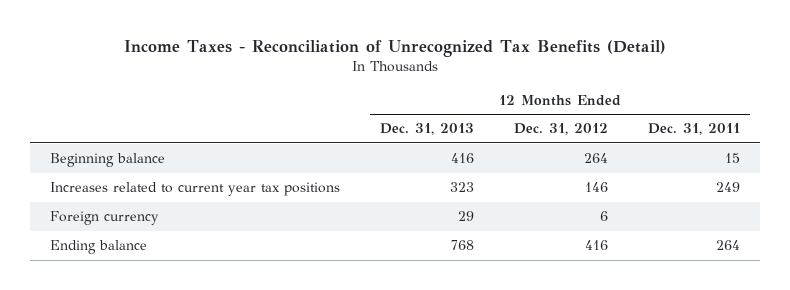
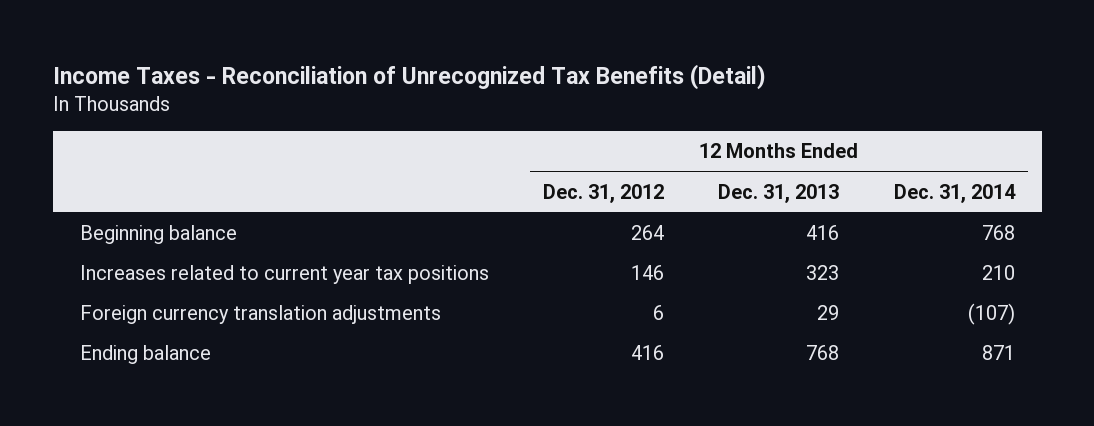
- | 12 Months Ended Dec. 31, 2013 | 12 Months Ended Dec. 31, 2012 | 12 Months Ended Dec. 31, 2011
+ | 12 Months Ended Dec. 31, 2012 | 12 Months Ended Dec. 31, 2013 | 12 Months Ended Dec. 31, 2014
- Foreign currency | 29 | 6 |
+ Foreign currency translation adjustments | 6 | 29 | (107)

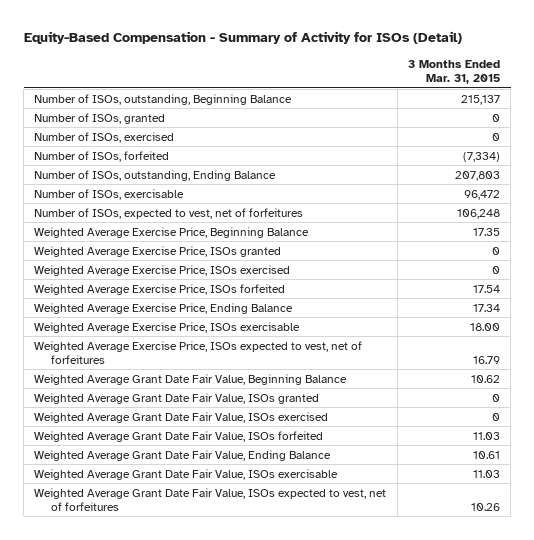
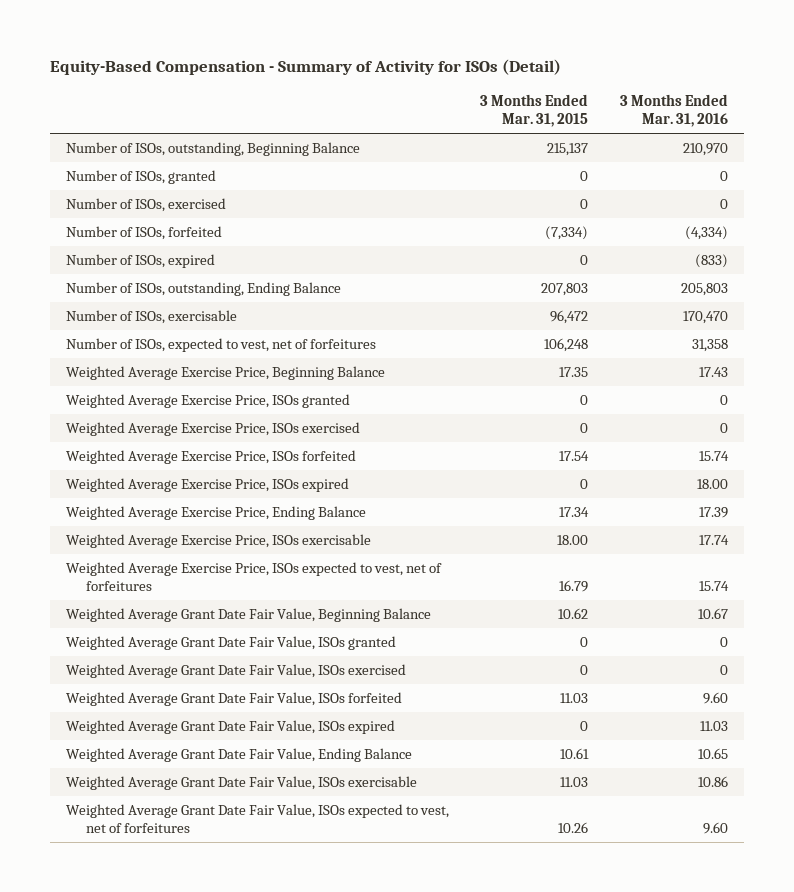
- | 3 Months Ended Mar. 31, 2015
+ | 3 Months Ended Mar. 31, 2015 | 3 Months Ended Mar. 31, 2016
+ Number of ISOs, expired | 0 | (833)
+ Weighted Average Exercise Price, ISOs expired | 0 | 18.00
+ Weighted Average Grant Date Fair Value, ISOs expired | 0 | 11.03

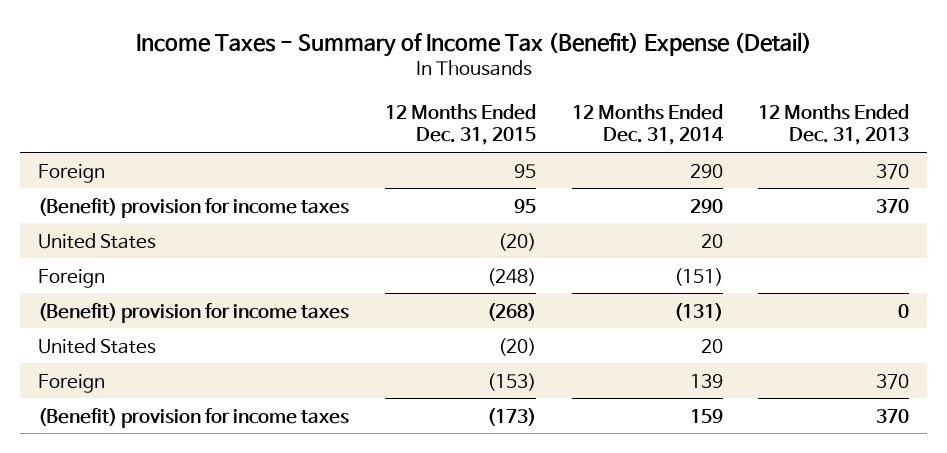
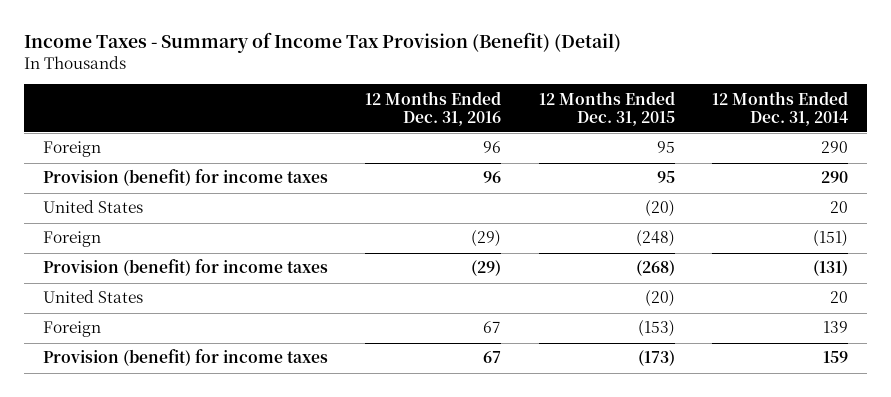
- Income Taxes - Summary of Income Tax (Benefit) Expense (Detail)
+ Income Taxes - Summary of Income Tax Provision (Benefit) (Detail)
- | 12 Months Ended Dec. 31, 2015 | 12 Months Ended Dec. 31, 2014 | 12 Months Ended Dec. 31, 2013
+ | 12 Months Ended Dec. 31, 2016 | 12 Months Ended Dec. 31, 2015 | 12 Months Ended Dec. 31, 2014
- (Benefit) provision for income taxes | 95 | 290 | 370
+ Provision (benefit) for income taxes | 96 | 95 | 290
- (Benefit) provision for income taxes | (268) | (131) | 0
+ Provision (benefit) for income taxes | (29) | (268) | (131)
- (Benefit) provision for income taxes | (173) | 159 | 370
+ Provision (benefit) for income taxes | 67 | (173) | 159

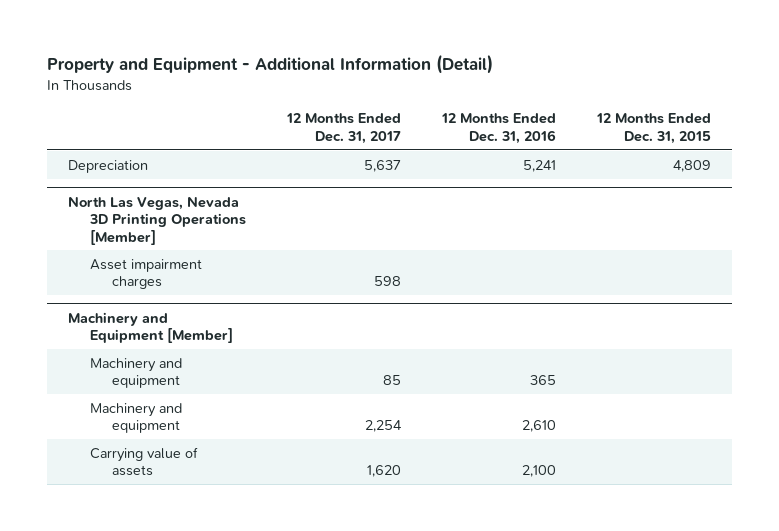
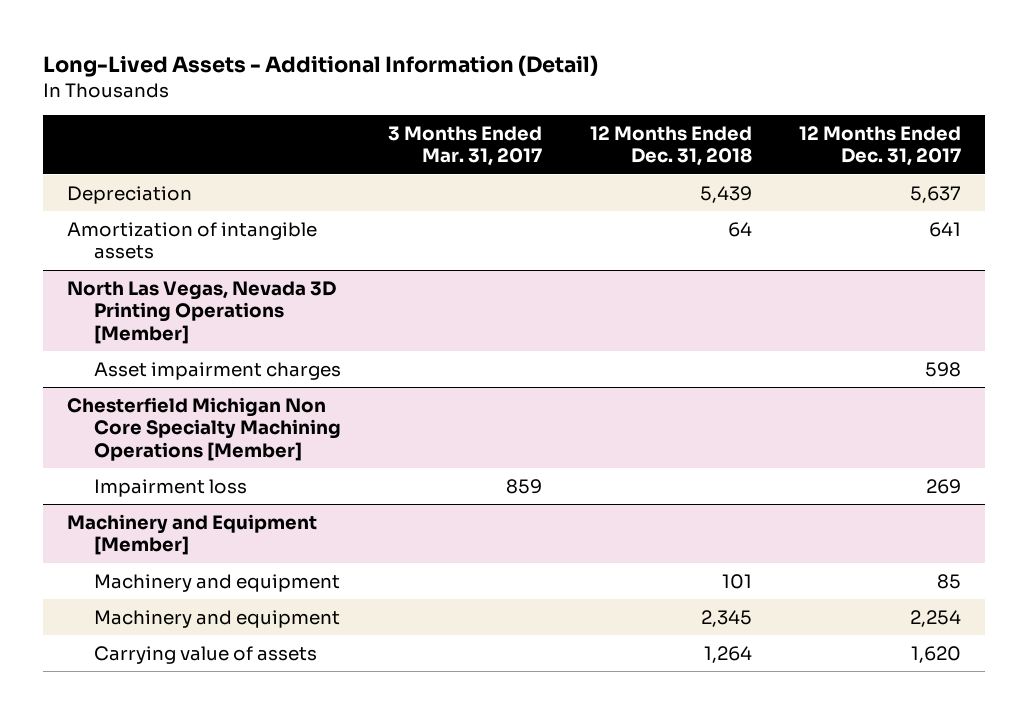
- Property and Equipment - Additional Information (Detail)
+ Long-Lived Assets - Additional Information (Detail)
- | 12 Months Ended Dec. 31, 2017 | 12 Months Ended Dec. 31, 2016 | 12 Months Ended Dec. 31, 2015
+ | 3 Months Ended Mar. 31, 2017 | 12 Months Ended Dec. 31, 2018 | 12 Months Ended Dec. 31, 2017
+ Amortization of intangible assets | | 64 | 641
+ Chesterfield Michigan Non Core Specialty Machining Operations [Member]
+ Impairment loss | 859 | | 269

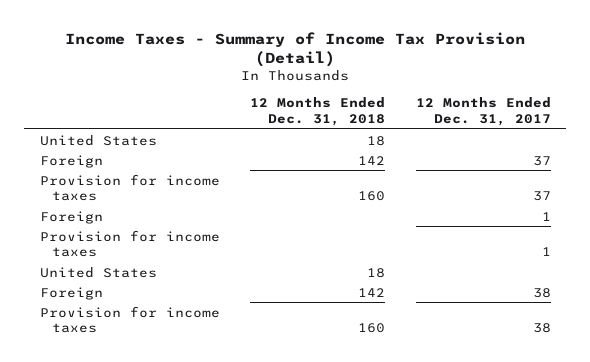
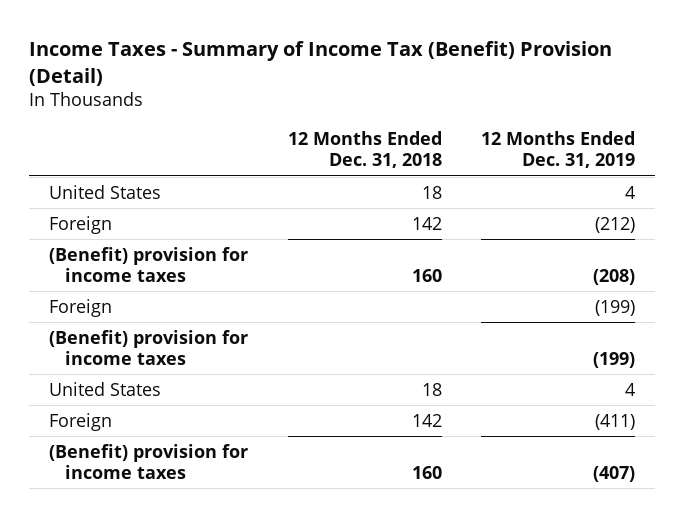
- Income Taxes - Summary of Income Tax Provision (Detail)
+ Income Taxes - Summary of Income Tax (Benefit) Provision (Detail)
- | 12 Months Ended Dec. 31, 2018 | 12 Months Ended Dec. 31, 2017
+ | 12 Months Ended Dec. 31, 2018 | 12 Months Ended Dec. 31, 2019
- Provision for income taxes | 160 | 37
+ (Benefit) provision for income taxes | 160 | (208)
- Provision for income taxes | | 1
+ (Benefit) provision for income taxes | | (199)
- Provision for income taxes | 160 | 38
+ (Benefit) provision for income taxes | 160 | (407)

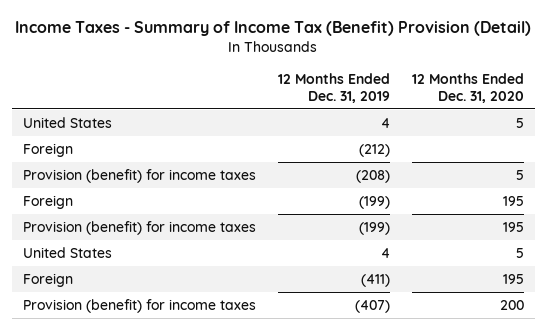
- | 12 Months Ended Dec. 31, 2018 | 12 Months Ended Dec. 31, 2019
+ | 12 Months Ended Dec. 31, 2019 | 12 Months Ended Dec. 31, 2020
- (Benefit) provision for income taxes | 160 | (208)
+ Provision (benefit) for income taxes | (208) | 5
- (Benefit) provision for income taxes | | (199)
+ Provision (benefit) for income taxes | (199) | 195
- (Benefit) provision for income taxes | 160 | (407)
+ Provision (benefit) for income taxes | (407) | 200

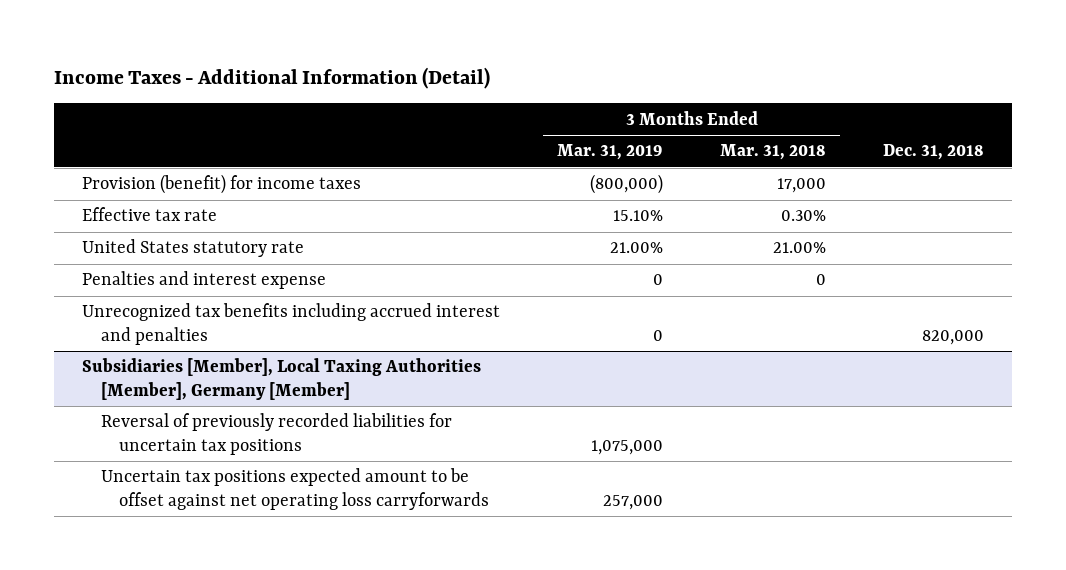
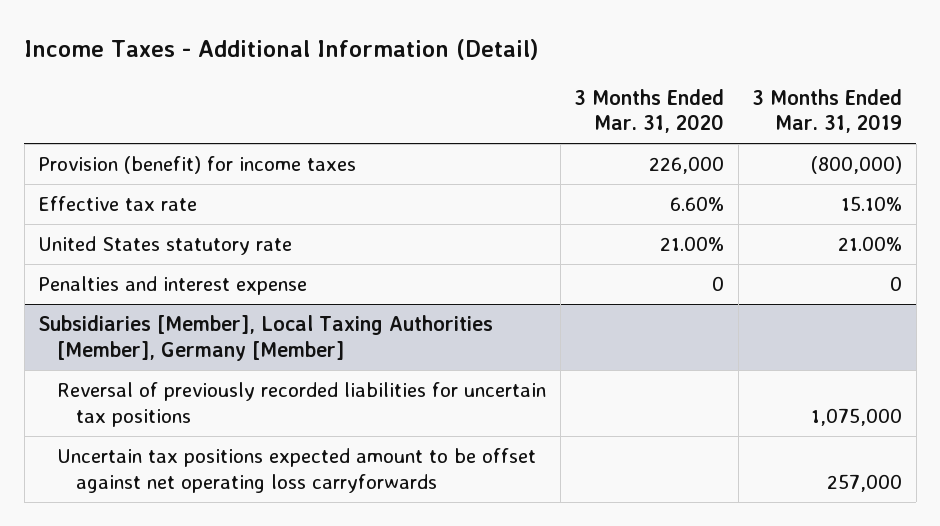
- | 3 Months Ended Mar. 31, 2019 | 3 Months Ended Mar. 31, 2018 | Dec. 31, 2018
+ | 3 Months Ended Mar. 31, 2020 | 3 Months Ended Mar. 31, 2019
- Unrecognized tax benefits including accrued interest and penalties | 0 | | 820,000

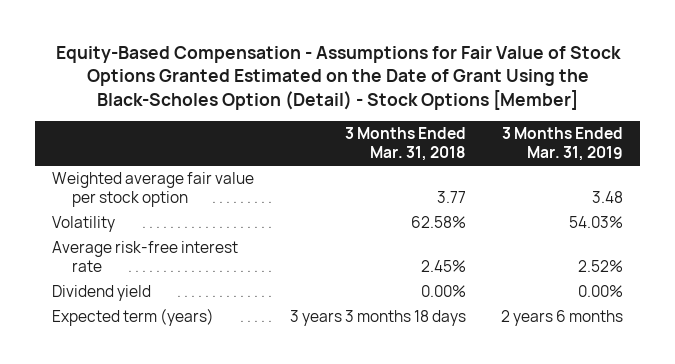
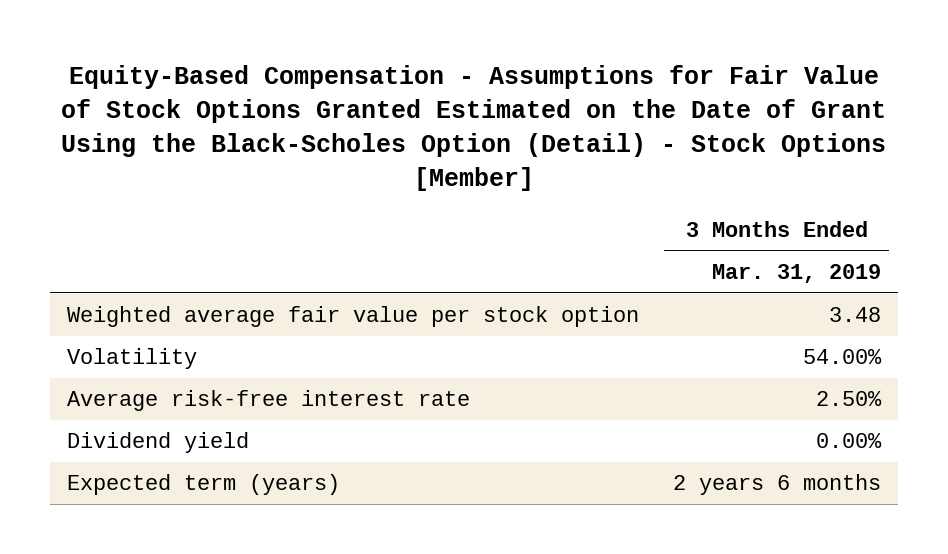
- | 3 Months Ended Mar. 31, 2018 | 3 Months Ended Mar. 31, 2019
+ | 3 Months Ended Mar. 31, 2019
- Volatility | 62.58% | 54.03%
- Average risk-free interest rate | 2.45% | 2.52%
+ Volatility | 54.00%
+ Average risk-free interest rate | 2.50%

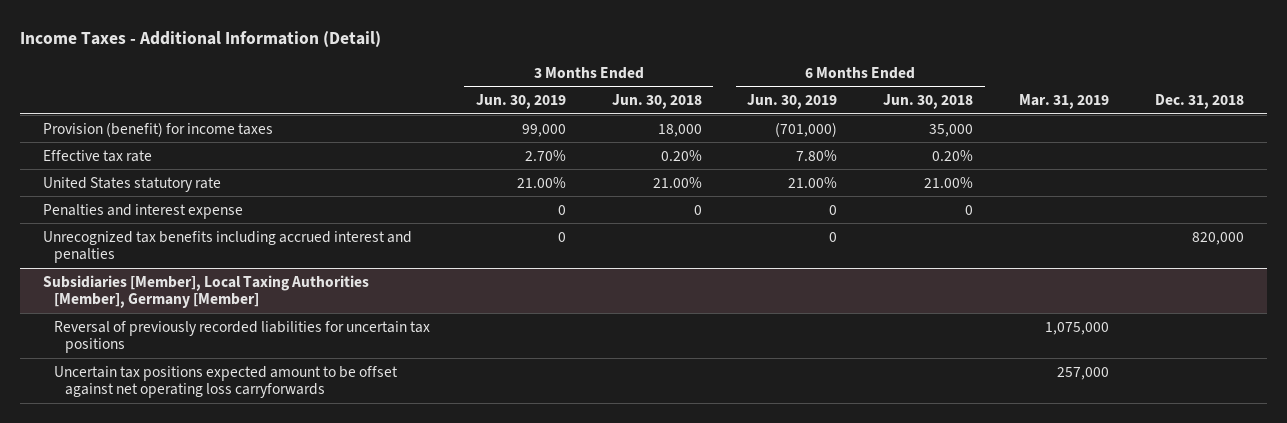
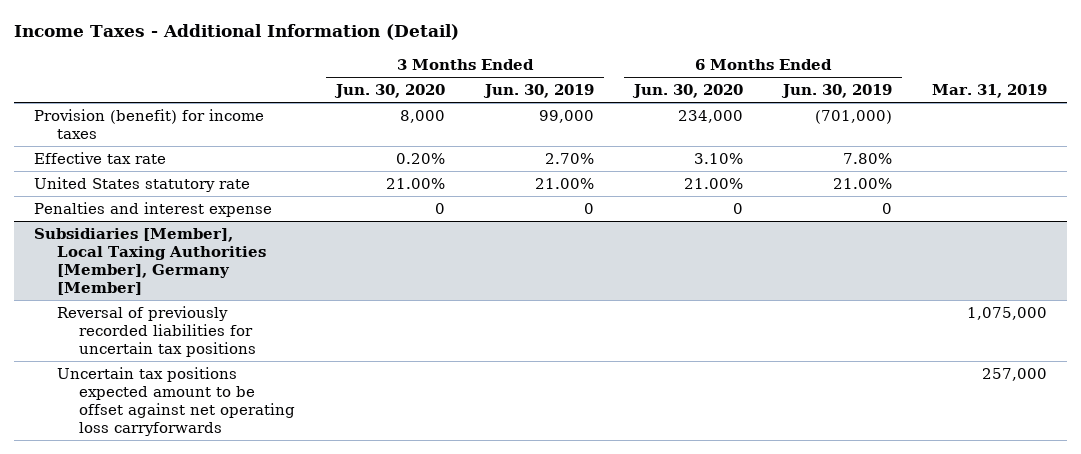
- | 3 Months Ended Jun. 30, 2019 | 3 Months Ended Jun. 30, 2018 | 6 Months Ended Jun. 30, 2019 | 6 Months Ended Jun. 30, 2018 | Mar. 31, 2019 | Dec. 31, 2018
+ | 3 Months Ended Jun. 30, 2020 | 3 Months Ended Jun. 30, 2019 | 6 Months Ended Jun. 30, 2020 | 6 Months Ended Jun. 30, 2019 | Mar. 31, 2019
- Unrecognized tax benefits including accrued interest and penalties | 0 | | 0 | | | 820,000

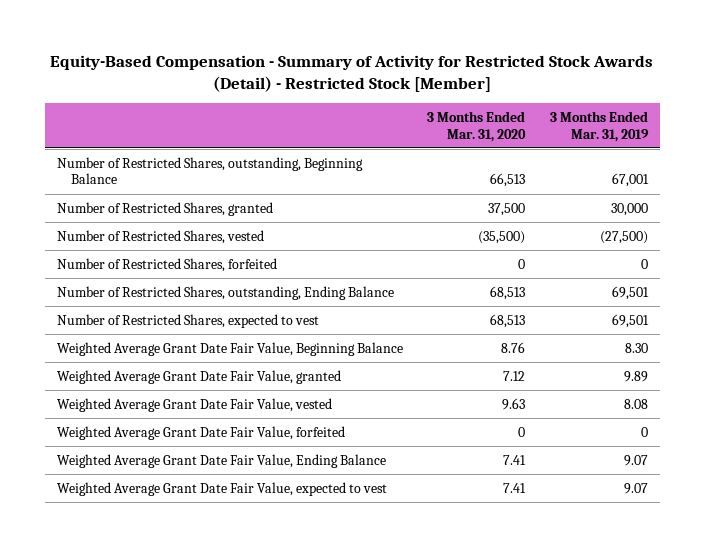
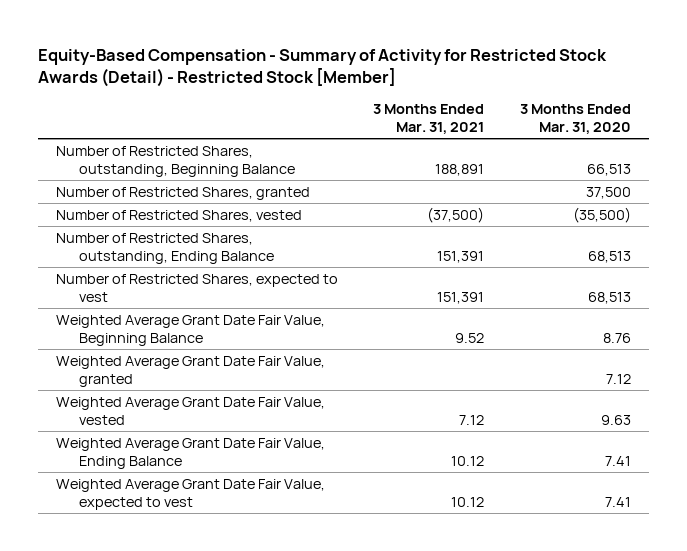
- | 3 Months Ended Mar. 31, 2020 | 3 Months Ended Mar. 31, 2019
+ | 3 Months Ended Mar. 31, 2021 | 3 Months Ended Mar. 31, 2020
- Number of Restricted Shares, forfeited | 0 | 0
- Weighted Average Grant Date Fair Value, forfeited | 0 | 0

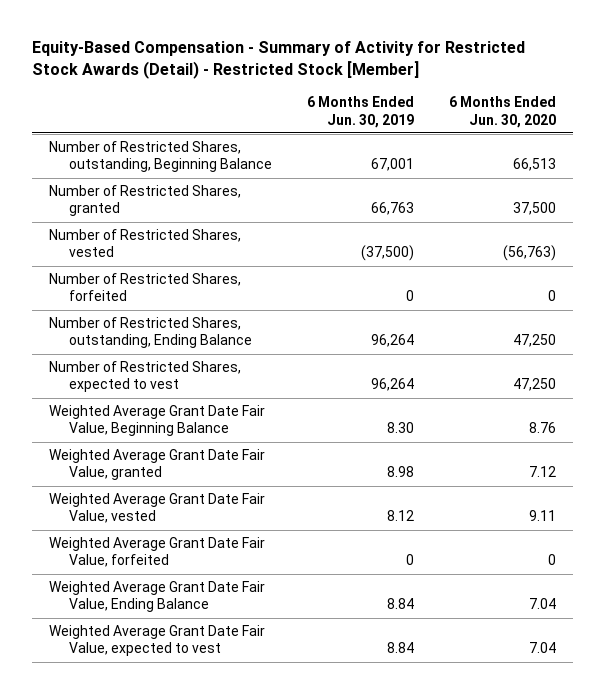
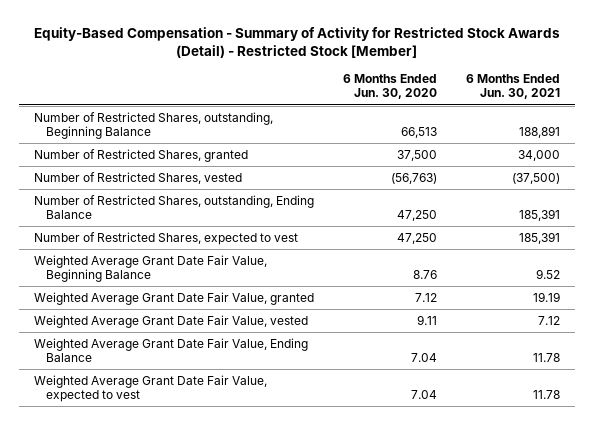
- | 6 Months Ended Jun. 30, 2019 | 6 Months Ended Jun. 30, 2020
+ | 6 Months Ended Jun. 30, 2020 | 6 Months Ended Jun. 30, 2021
- Number of Restricted Shares, forfeited | 0 | 0
- Weighted Average Grant Date Fair Value, forfeited | 0 | 0

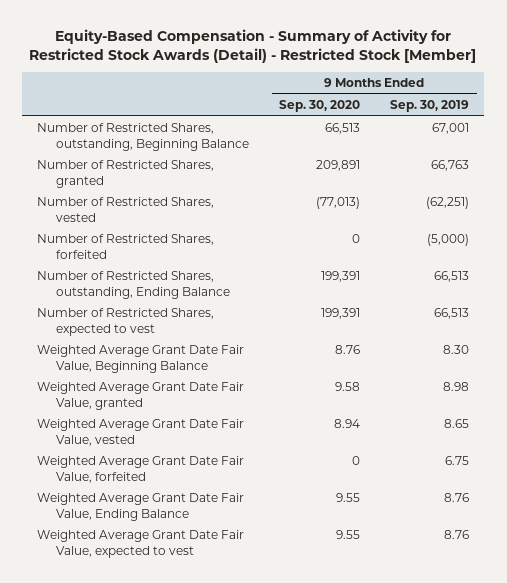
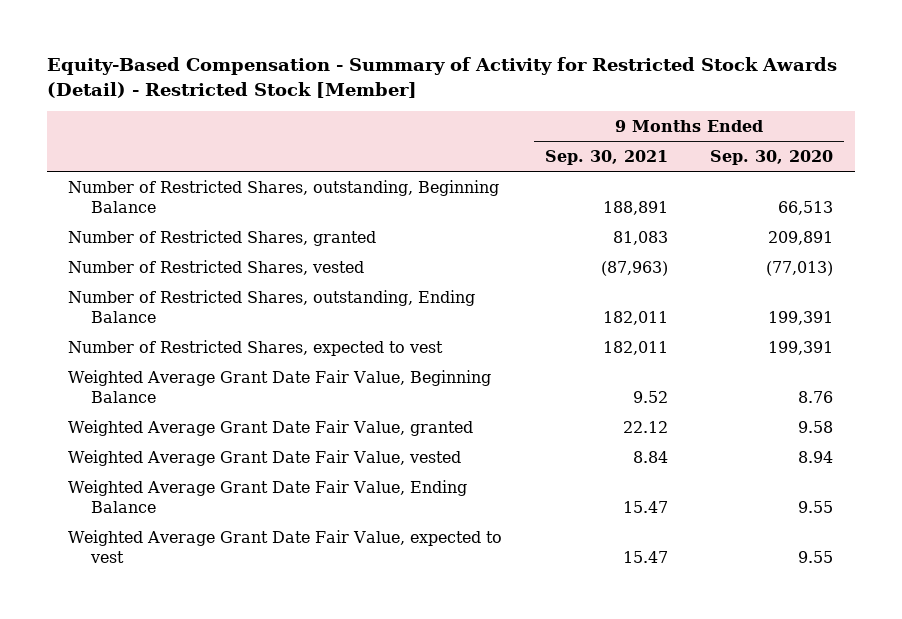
- | 9 Months Ended Sep. 30, 2020 | 9 Months Ended Sep. 30, 2019
+ | 9 Months Ended Sep. 30, 2021 | 9 Months Ended Sep. 30, 2020
- Number of Restricted Shares, forfeited | 0 | (5,000)
- Weighted Average Grant Date Fair Value, forfeited | 0 | 6.75

